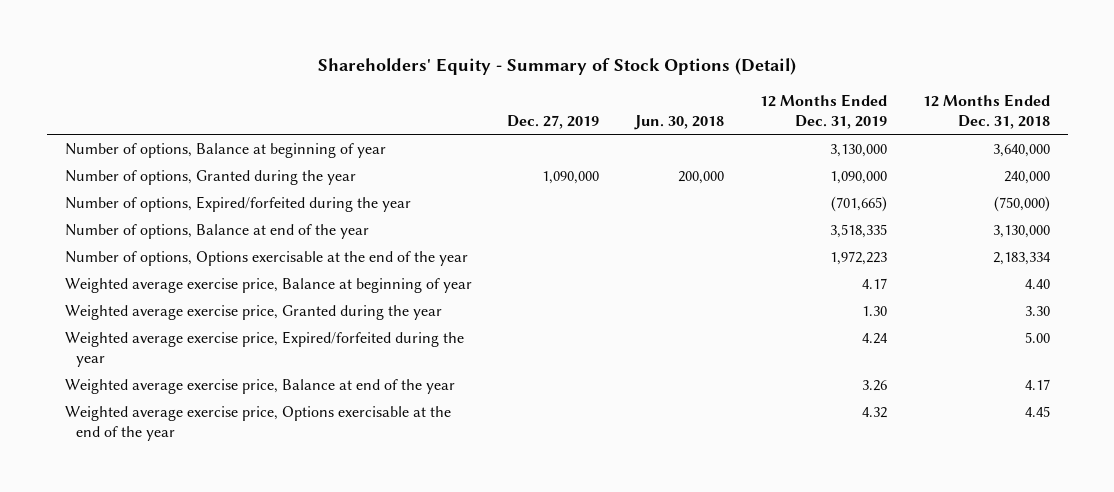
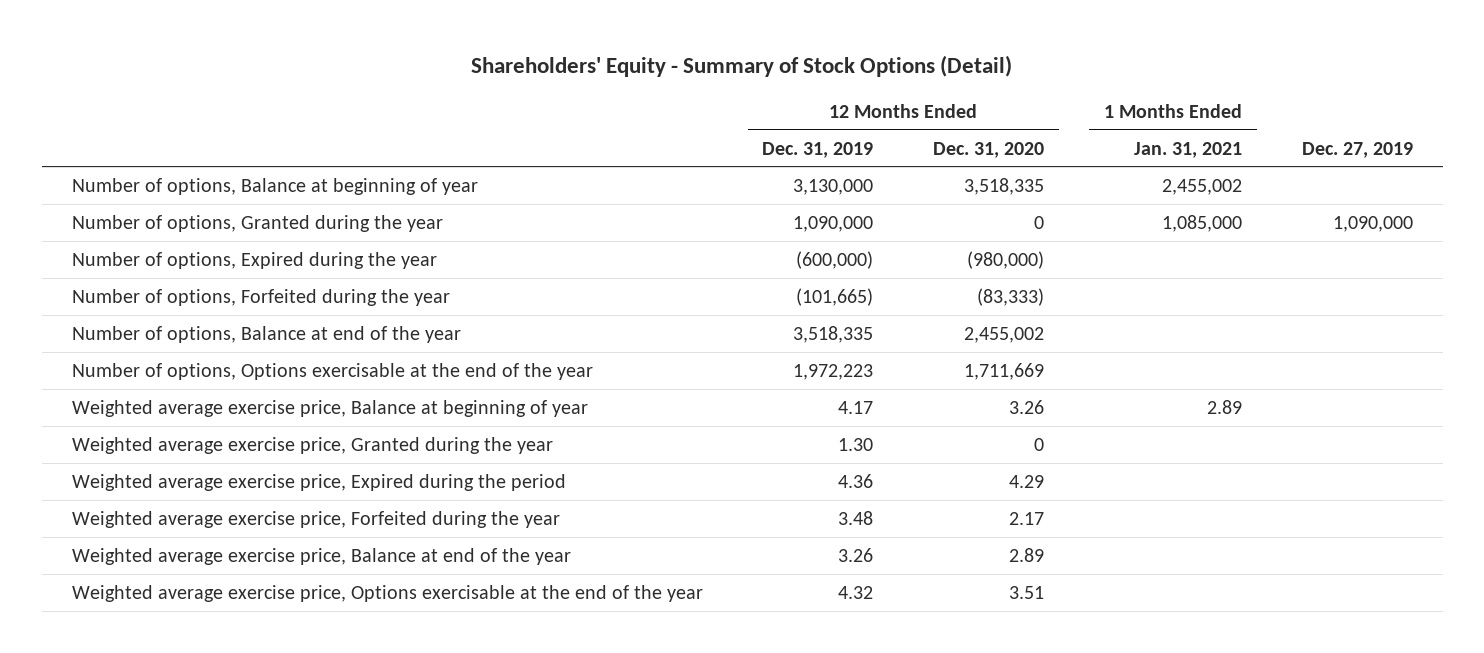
- | Dec. 27, 2019 | Jun. 30, 2018 | 12 Months Ended Dec. 31, 2019 | 12 Months Ended Dec. 31, 2018
+ | 12 Months Ended Dec. 31, 2019 | 12 Months Ended Dec. 31, 2020 | 1 Months Ended Jan. 31, 2021 | Dec. 27, 2019
- Number of options, Expired/forfeited during the year | | | (701,665) | (750,000)
+ Number of options, Expired during the year | (600,000) | (980,000) | |
+ Number of options, Forfeited during the year | (101,665) | (83,333) | |
- Weighted average exercise price, Expired/forfeited during the year | | | 4.24 | 5.00
+ Weighted average exercise price, Expired during the period | 4.36 | 4.29 | |
+ Weighted average exercise price, Forfeited during the year | 3.48 | 2.17 | |

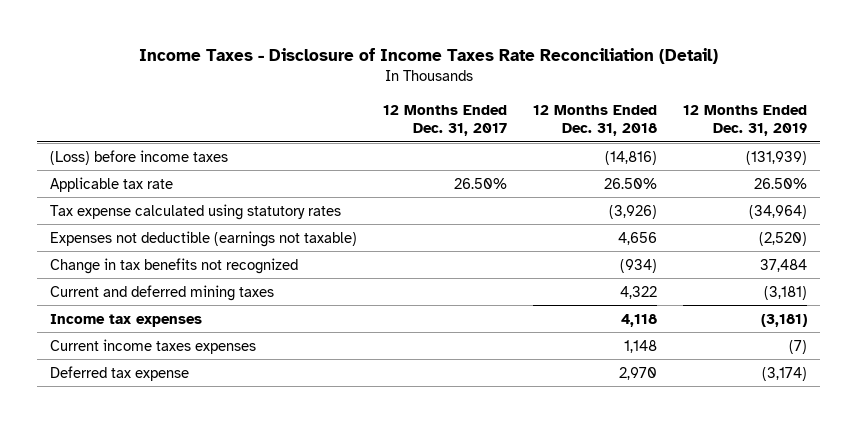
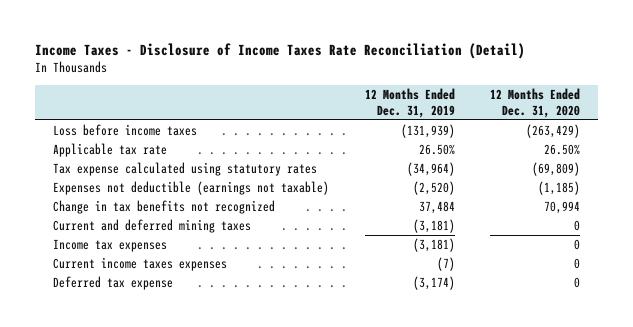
- | 12 Months Ended Dec. 31, 2017 | 12 Months Ended Dec. 31, 2018 | 12 Months Ended Dec. 31, 2019
+ | 12 Months Ended Dec. 31, 2019 | 12 Months Ended Dec. 31, 2020
- (Loss) before income taxes | | (14,816) | (131,939)
+ Loss before income taxes | (131,939) | (263,429)

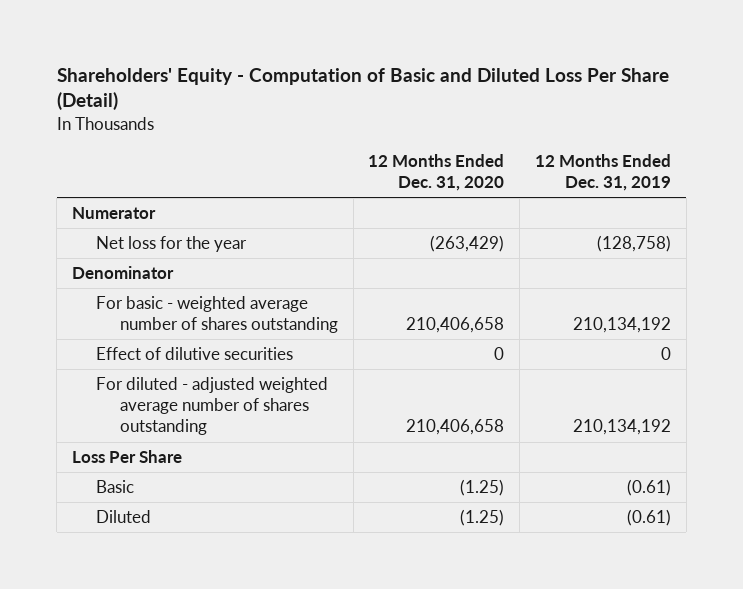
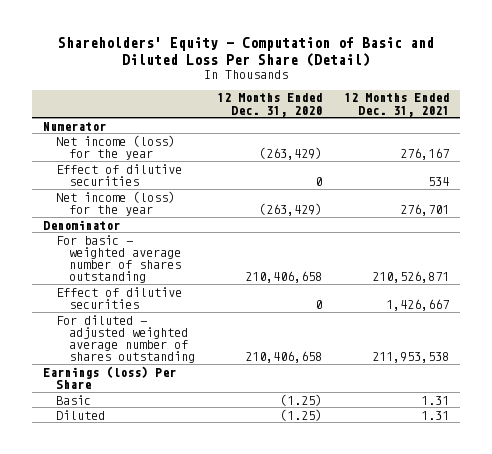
- | 12 Months Ended Dec. 31, 2020 | 12 Months Ended Dec. 31, 2019
+ | 12 Months Ended Dec. 31, 2020 | 12 Months Ended Dec. 31, 2021
- Net loss for the year | (263,429) | (128,758)
+ Net income (loss) for the year | (263,429) | 276,167
+ Effect of dilutive securities | 0 | 534
+ Net income (loss) for the year | (263,429) | 276,701
- Loss Per Share
+ Earnings (loss) Per Share

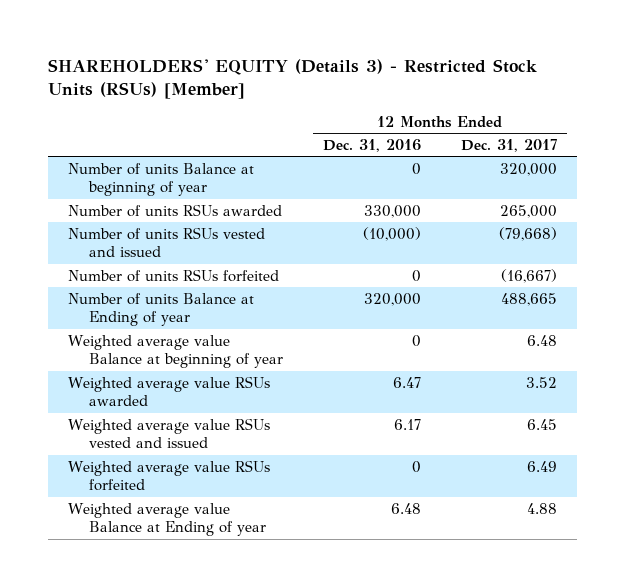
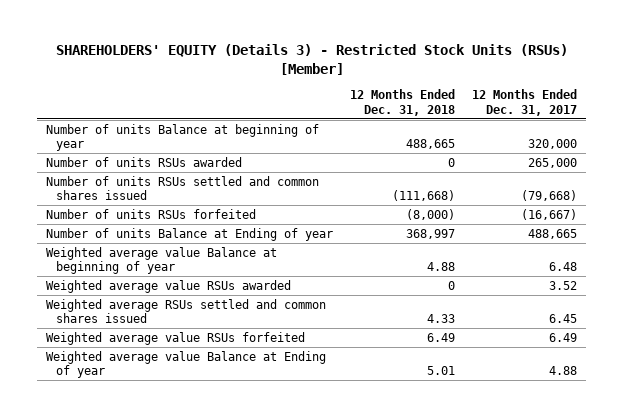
- | 12 Months Ended Dec. 31, 2016 | 12 Months Ended Dec. 31, 2017
+ | 12 Months Ended Dec. 31, 2018 | 12 Months Ended Dec. 31, 2017
- Number of units RSUs vested and issued | (10,000) | (79,668)
+ Number of units RSUs settled and common shares issued | (111,668) | (79,668)
- Weighted average value RSUs vested and issued | 6.17 | 6.45
+ Weighted average RSUs settled and common shares issued | 4.33 | 6.45

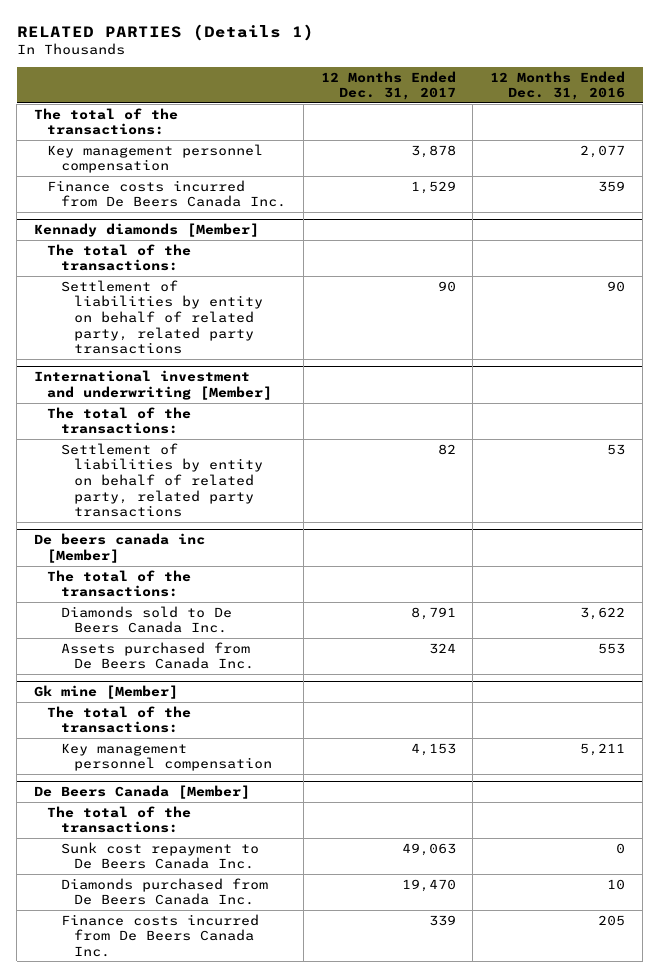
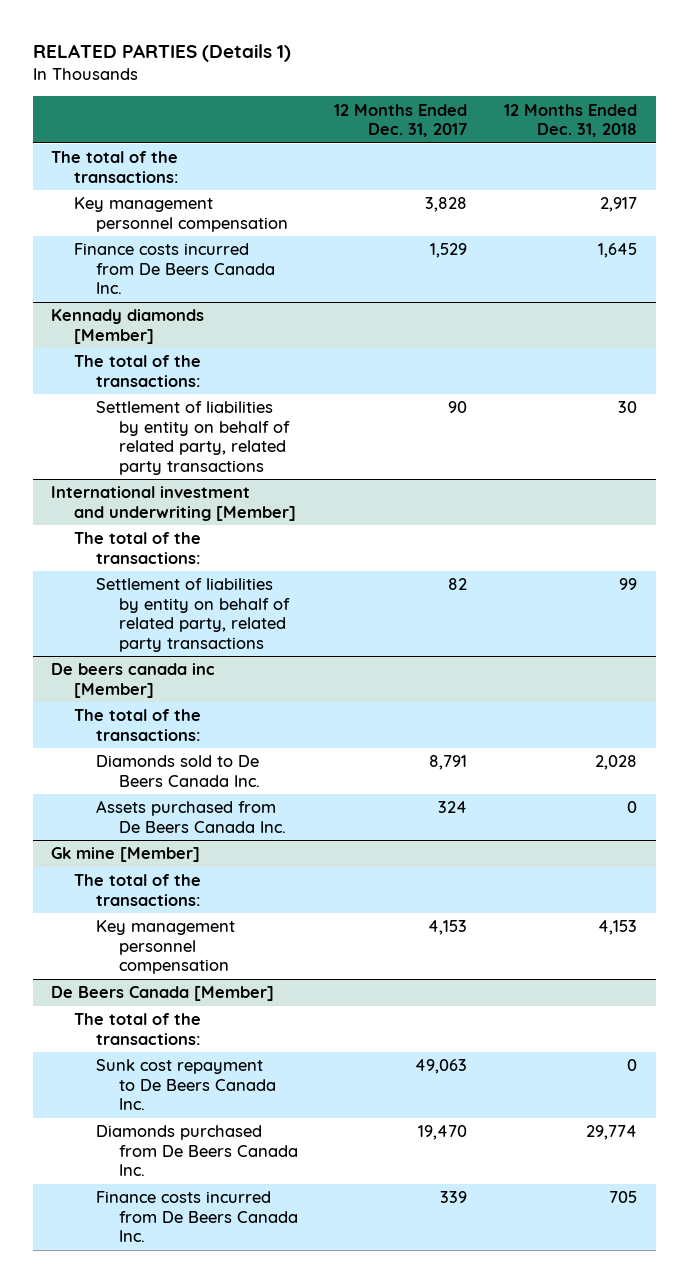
- | 12 Months Ended Dec. 31, 2017 | 12 Months Ended Dec. 31, 2016
+ | 12 Months Ended Dec. 31, 2017 | 12 Months Ended Dec. 31, 2018
- Key management personnel compensation | 3,878 | 2,077
+ Key management personnel compensation | 3,828 | 2,917

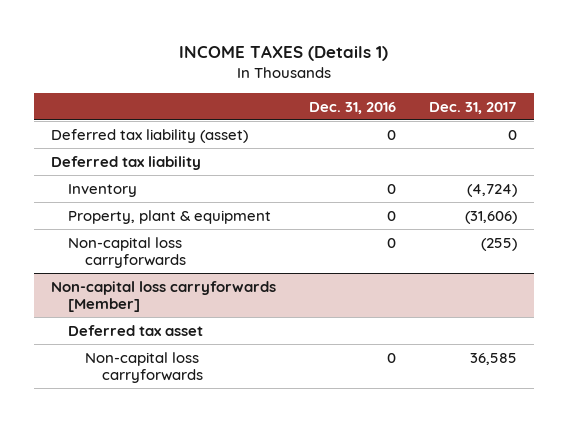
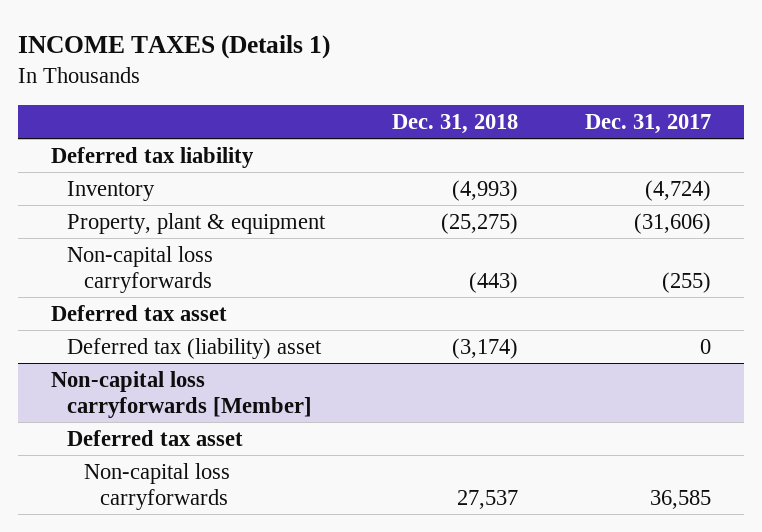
- | Dec. 31, 2016 | Dec. 31, 2017
+ | Dec. 31, 2018 | Dec. 31, 2017
- Deferred tax liability (asset) | 0 | 0
+ Deferred tax asset
+ Deferred tax (liability) asset | (3,174) | 0

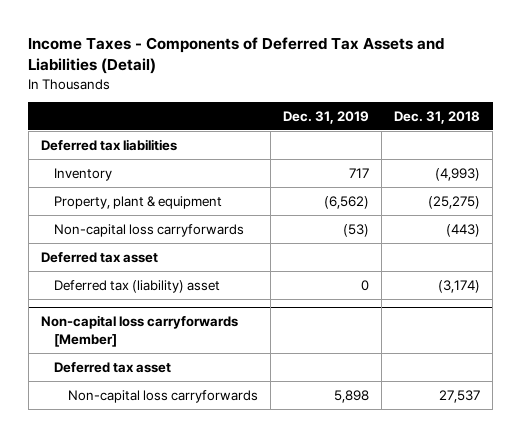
- INCOME TAXES (Details 1)
+ Income Taxes - Components of Deferred Tax Assets and Liabilities (Detail)
- | Dec. 31, 2018 | Dec. 31, 2017
+ | Dec. 31, 2019 | Dec. 31, 2018
- Deferred tax liability
+ Deferred tax liabilities

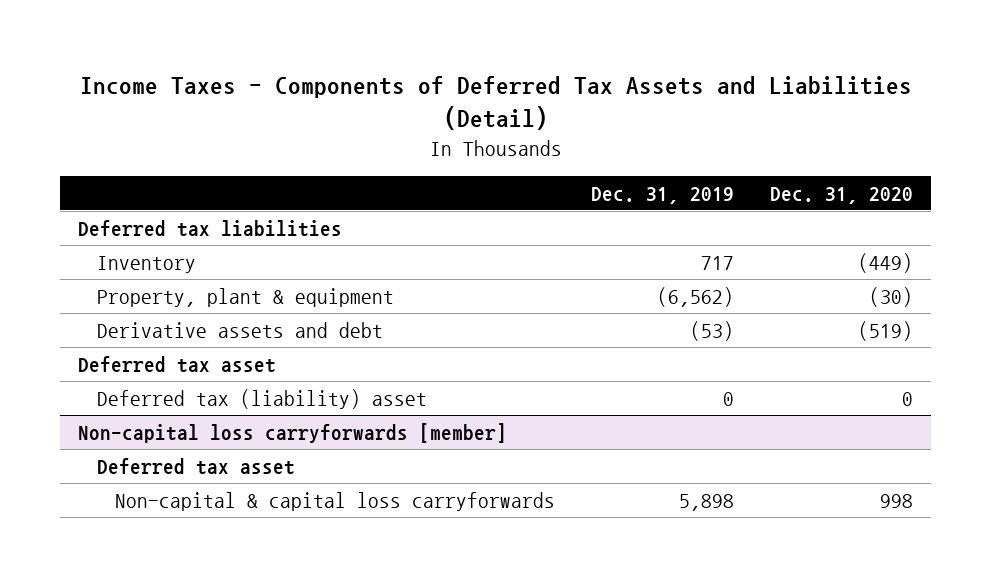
- | Dec. 31, 2019 | Dec. 31, 2018
+ | Dec. 31, 2019 | Dec. 31, 2020
- Non-capital loss carryforwards | (53) | (443)
+ Derivative assets and debt | (53) | (519)
- Non-capital loss carryforwards [Member]
+ Non-capital loss carryforwards [member]
- Non-capital loss carryforwards | 5,898 | 27,537
+ Non-capital & capital loss carryforwards | 5,898 | 998

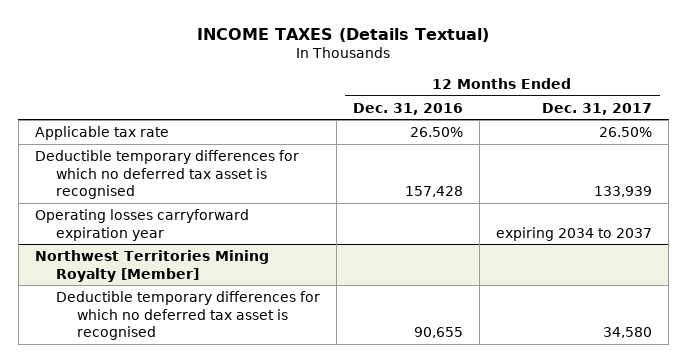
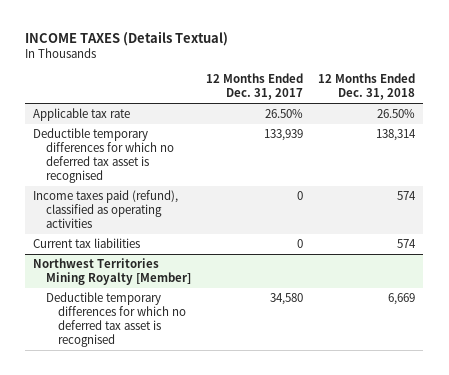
- | 12 Months Ended Dec. 31, 2016 | 12 Months Ended Dec. 31, 2017
+ | 12 Months Ended Dec. 31, 2017 | 12 Months Ended Dec. 31, 2018
- Operating losses carryforward expiration year | | expiring 2034 to 2037
+ Income taxes paid (refund), classified as operating activities | 0 | 574
+ Current tax liabilities | 0 | 574

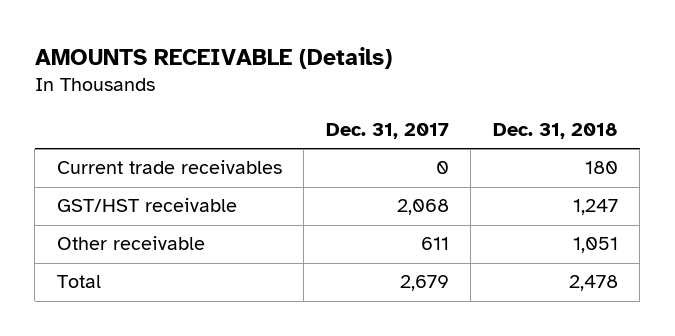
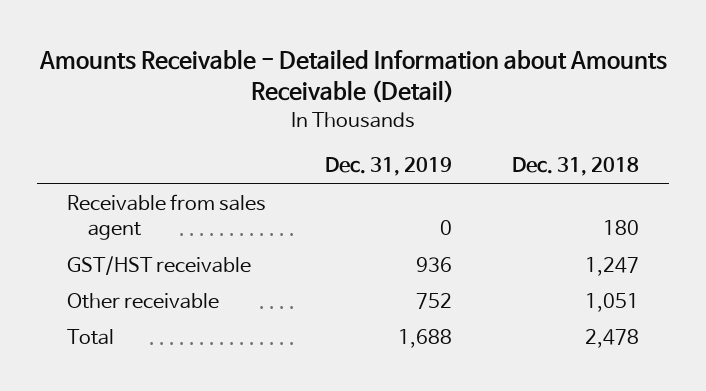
- AMOUNTS RECEIVABLE (Details)
+ Amounts Receivable - Detailed Information about Amounts Receivable (Detail)
- | Dec. 31, 2017 | Dec. 31, 2018
+ | Dec. 31, 2019 | Dec. 31, 2018
- Current trade receivables | 0 | 180
+ Receivable from sales agent | 0 | 180

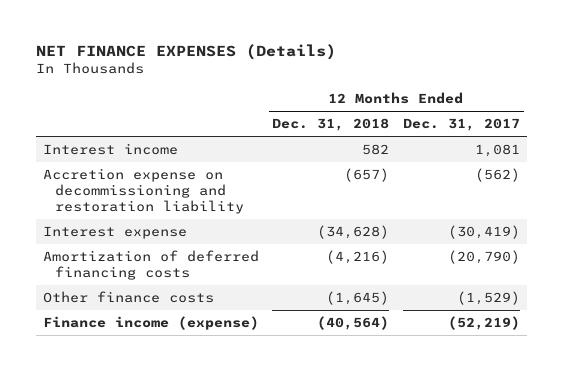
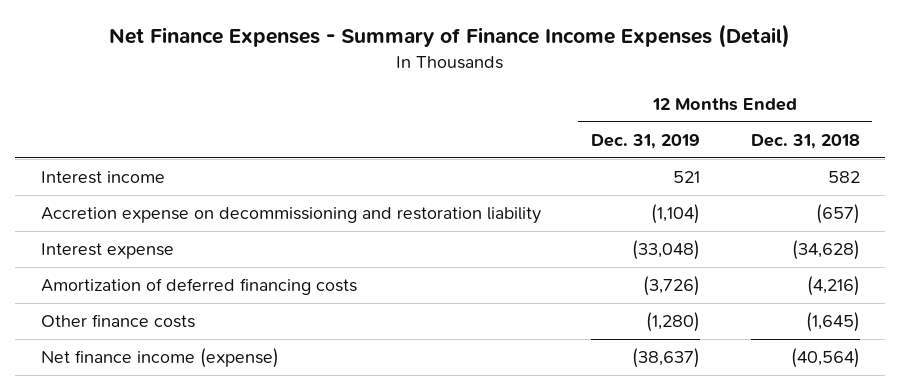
- NET FINANCE EXPENSES (Details)
+ Net Finance Expenses - Summary of Finance Income Expenses (Detail)
- | 12 Months Ended Dec. 31, 2018 | 12 Months Ended Dec. 31, 2017
+ | 12 Months Ended Dec. 31, 2019 | 12 Months Ended Dec. 31, 2018
- Finance income (expense) | (40,564) | (52,219)
+ Net finance income (expense) | (38,637) | (40,564)

